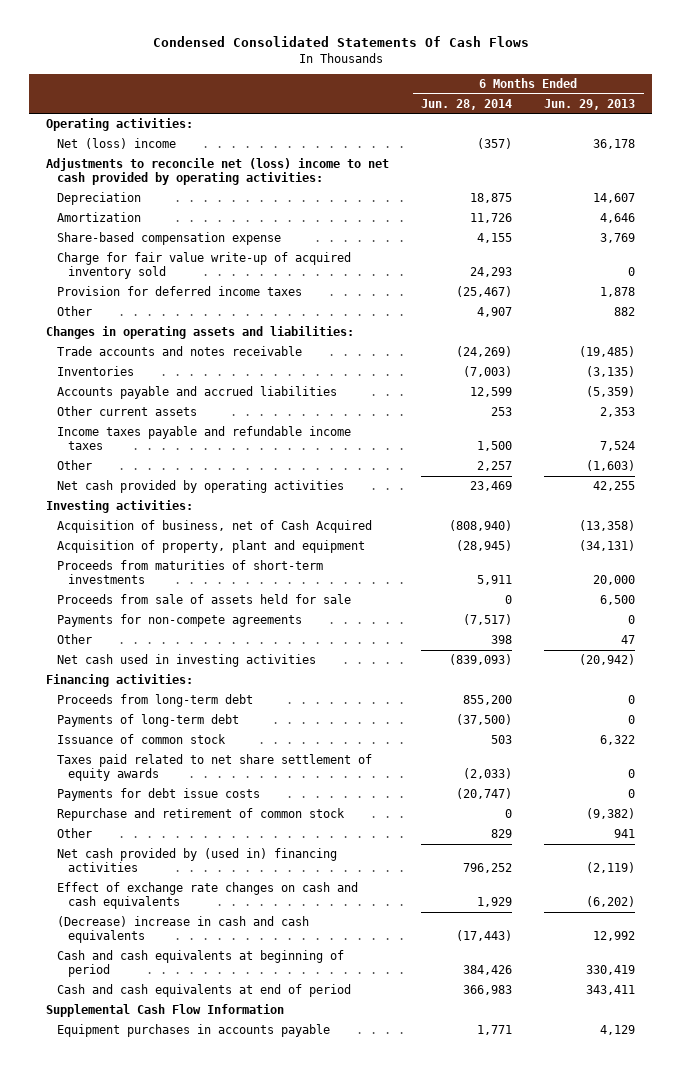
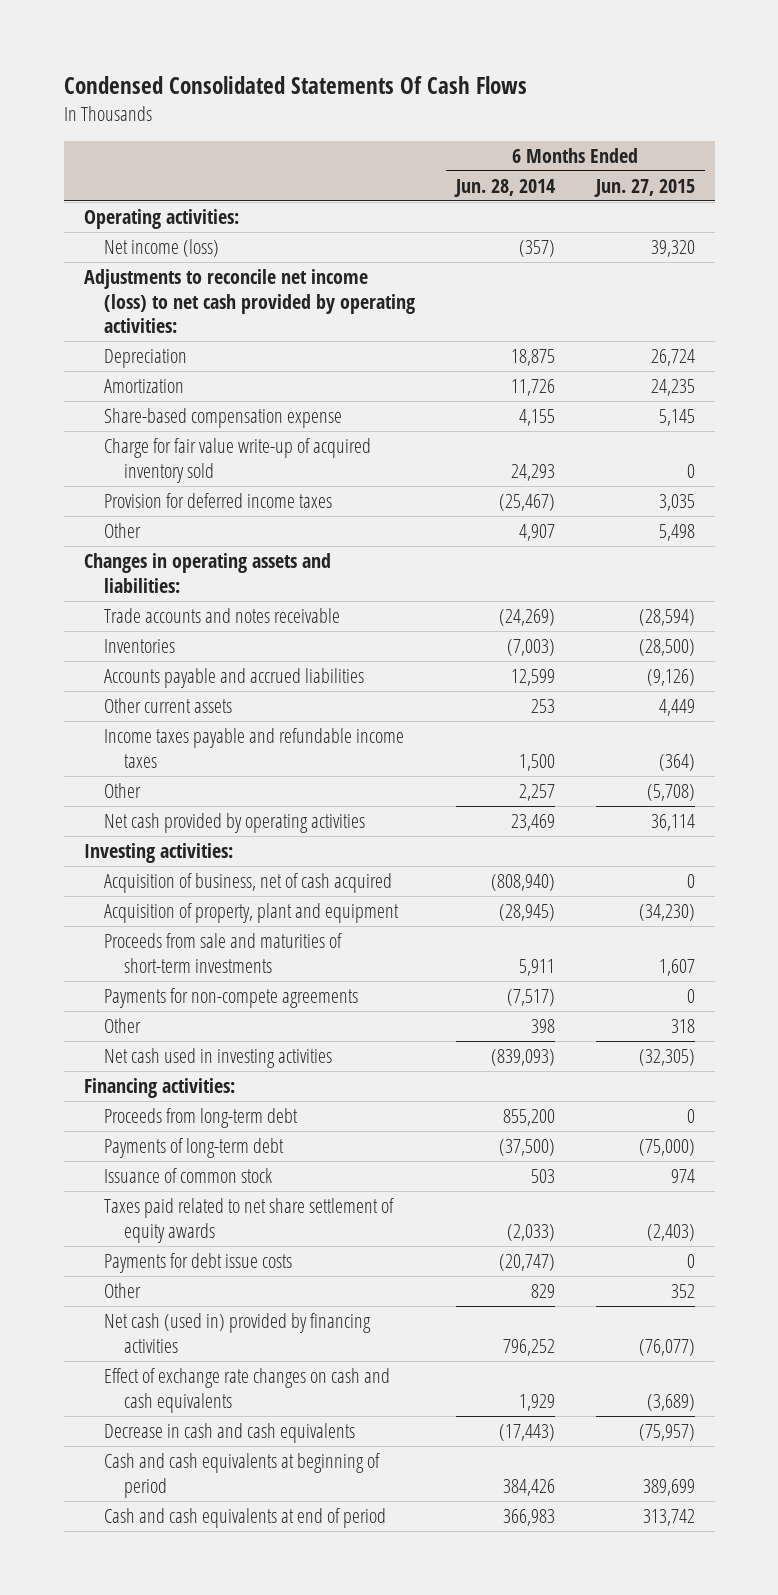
- | 6 Months Ended Jun. 28, 2014 | 6 Months Ended Jun. 29, 2013
+ | 6 Months Ended Jun. 28, 2014 | 6 Months Ended Jun. 27, 2015
- Net (loss) income | (357) | 36,178
- Adjustments to reconcile net (loss) income to net cash provided by operating activities:
+ Net income (loss) | (357) | 39,320
+ Adjustments to reconcile net income (loss) to net cash provided by operating activities:
- Acquisition of business, net of Cash Acquired | (808,940) | (13,358)
+ Acquisition of business, net of cash acquired | (808,940) | 0
- Proceeds from maturities of short-term investments | 5,911 | 20,000
- Proceeds from sale of assets held for sale | 0 | 6,500
+ Proceeds from sale and maturities of short-term investments | 5,911 | 1,607
- Repurchase and retirement of common stock | 0 | (9,382)
- Net cash provided by (used in) financing activities | 796,252 | (2,119)
+ Net cash (used in) provided by financing activities | 796,252 | (76,077)
- (Decrease) increase in cash and cash equivalents | (17,443) | 12,992
+ Decrease in cash and cash equivalents | (17,443) | (75,957)
- Supplemental Cash Flow Information
- Equipment purchases in accounts payable | 1,771 | 4,129

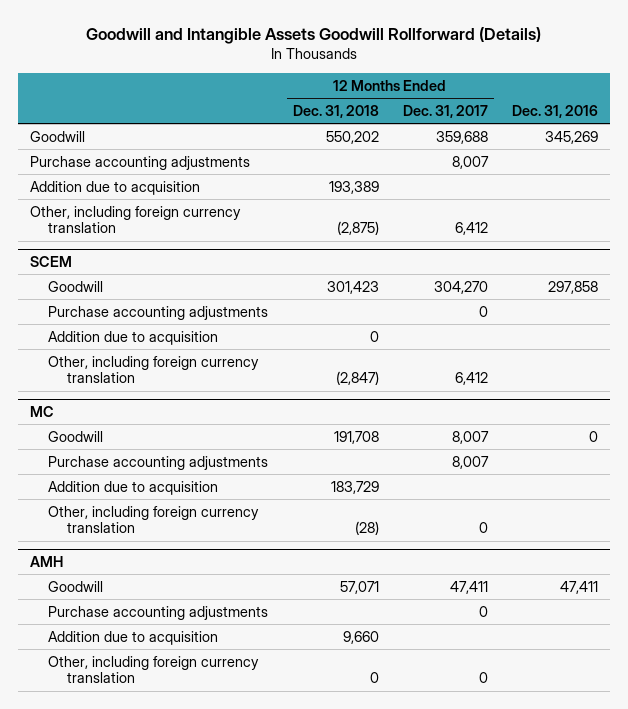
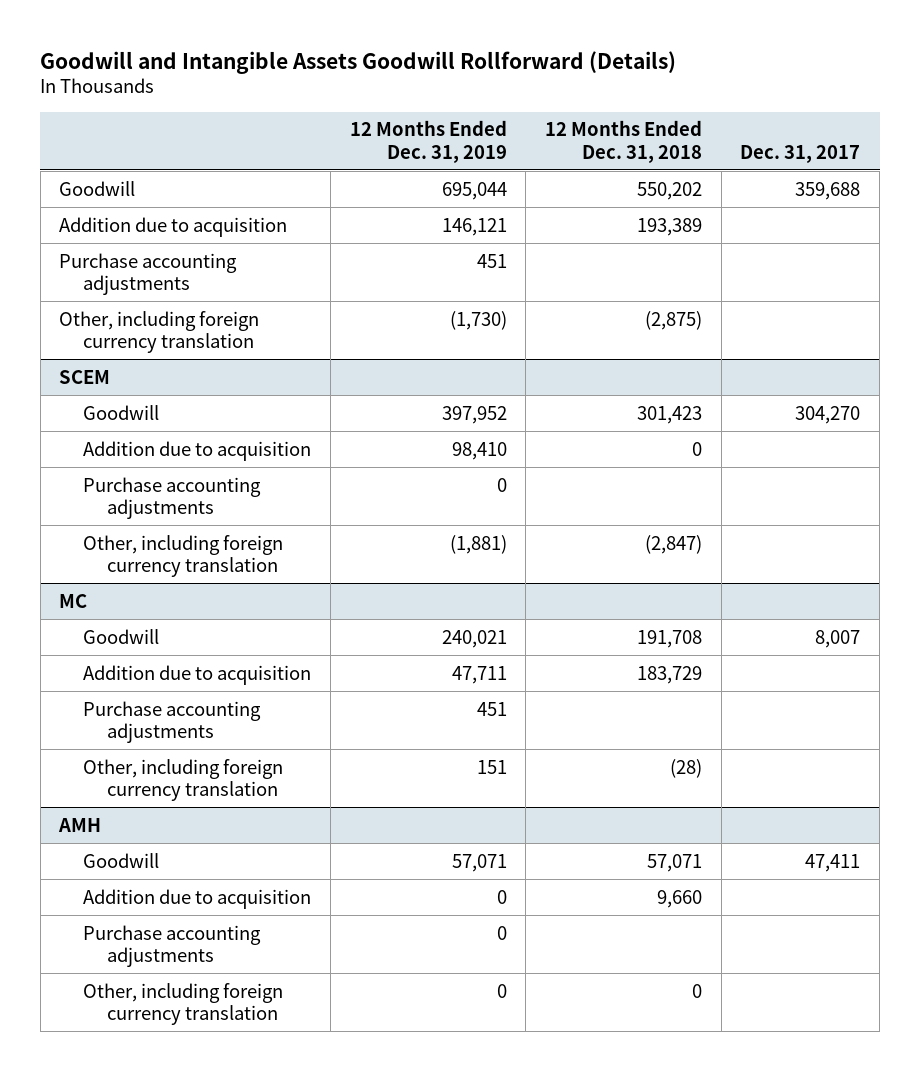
- | 12 Months Ended Dec. 31, 2018 | 12 Months Ended Dec. 31, 2017 | Dec. 31, 2016
+ | 12 Months Ended Dec. 31, 2019 | 12 Months Ended Dec. 31, 2018 | Dec. 31, 2017
moved down: Purchase accounting adjustments | 451 | |
@ SCEM
moved down: Purchase accounting adjustments | 0 | |
@ MC
moved down: Purchase accounting adjustments | 451 | |
@ AMH
moved down: Purchase accounting adjustments | 0 | |

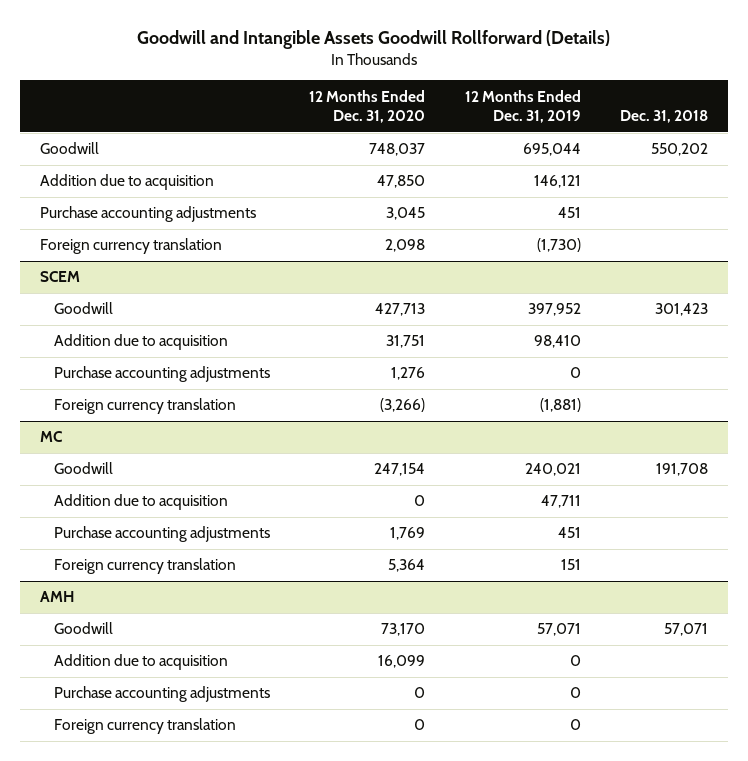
- | 12 Months Ended Dec. 31, 2019 | 12 Months Ended Dec. 31, 2018 | Dec. 31, 2017
+ | 12 Months Ended Dec. 31, 2020 | 12 Months Ended Dec. 31, 2019 | Dec. 31, 2018
- Other, including foreign currency translation | (1,730) | (2,875) |
+ Foreign currency translation | 2,098 | (1,730) |
@ SCEM
- Other, including foreign currency translation | (1,881) | (2,847) |
+ Foreign currency translation | (3,266) | (1,881) |
@ MC
- Other, including foreign currency translation | 151 | (28) |
+ Foreign currency translation | 5,364 | 151 |
@ AMH
- Other, including foreign currency translation | 0 | 0 |
+ Foreign currency translation | 0 | 0 |

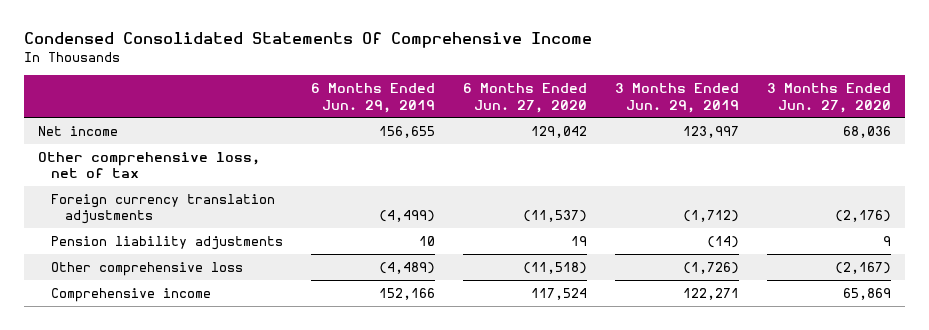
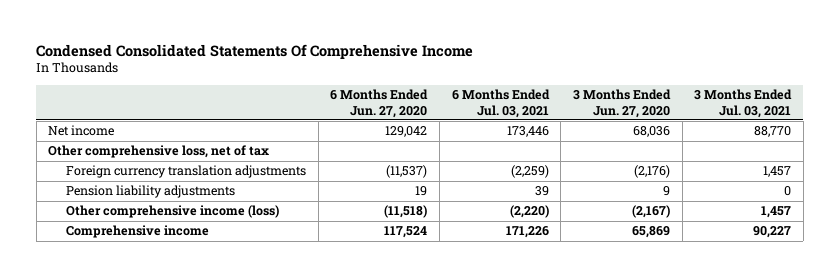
- | 6 Months Ended Jun. 29, 2019 | 6 Months Ended Jun. 27, 2020 | 3 Months Ended Jun. 29, 2019 | 3 Months Ended Jun. 27, 2020
+ | 6 Months Ended Jun. 27, 2020 | 6 Months Ended Jul. 03, 2021 | 3 Months Ended Jun. 27, 2020 | 3 Months Ended Jul. 03, 2021
- Other comprehensive loss | (4,489) | (11,518) | (1,726) | (2,167)
+ Other comprehensive income (loss) | (11,518) | (2,220) | (2,167) | 1,457

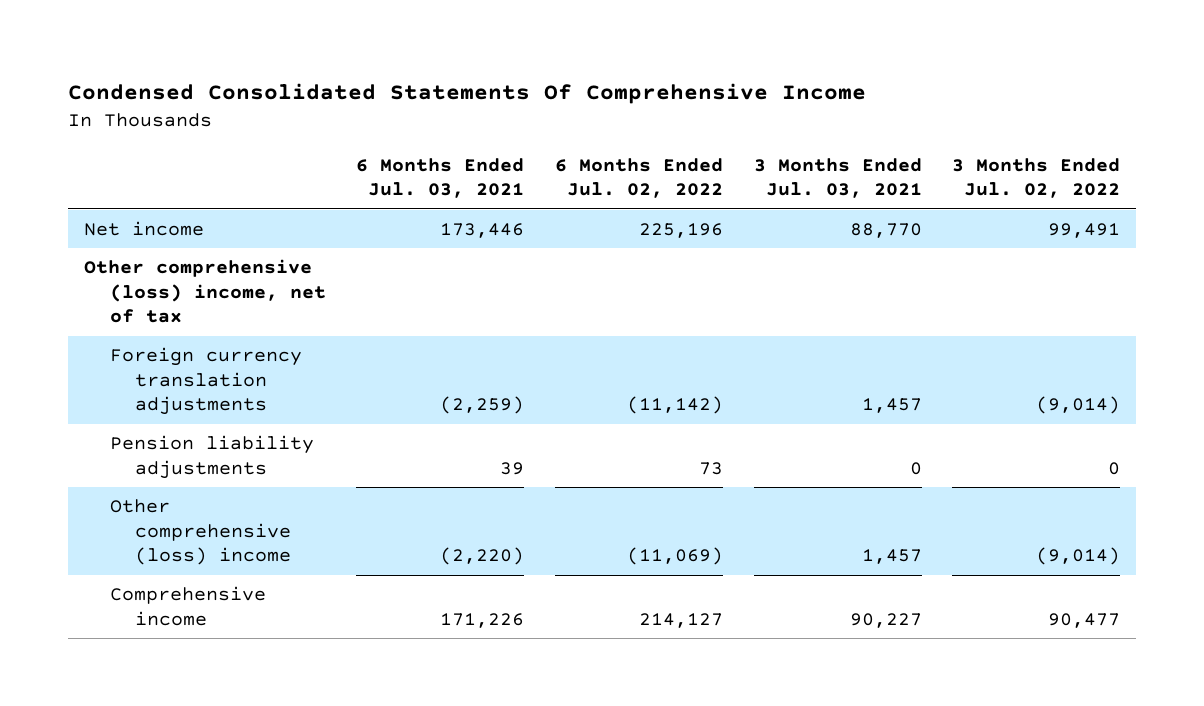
- | 6 Months Ended Jun. 27, 2020 | 6 Months Ended Jul. 03, 2021 | 3 Months Ended Jun. 27, 2020 | 3 Months Ended Jul. 03, 2021
+ | 6 Months Ended Jul. 03, 2021 | 6 Months Ended Jul. 02, 2022 | 3 Months Ended Jul. 03, 2021 | 3 Months Ended Jul. 02, 2022
- Other comprehensive loss, net of tax
+ Other comprehensive (loss) income, net of tax
- Other comprehensive income (loss) | (11,518) | (2,220) | (2,167) | 1,457
+ Other comprehensive (loss) income | (2,220) | (11,069) | 1,457 | (9,014)

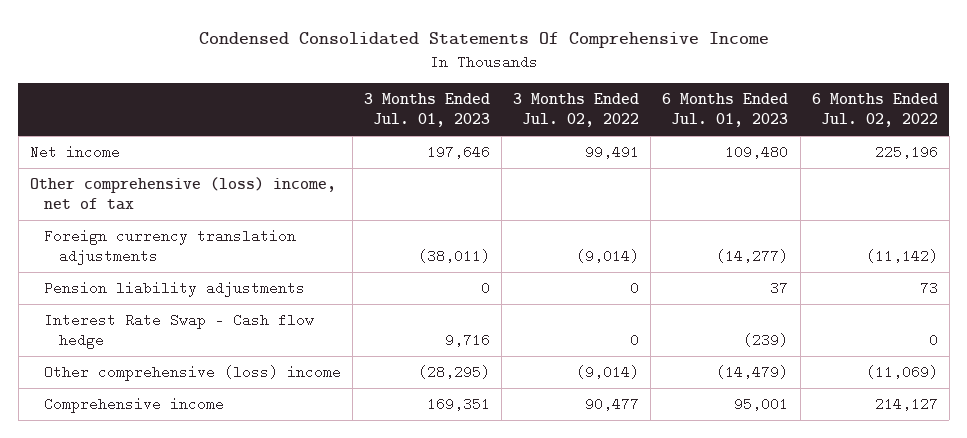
- | 6 Months Ended Jul. 03, 2021 | 6 Months Ended Jul. 02, 2022 | 3 Months Ended Jul. 03, 2021 | 3 Months Ended Jul. 02, 2022
+ | 3 Months Ended Jul. 01, 2023 | 3 Months Ended Jul. 02, 2022 | 6 Months Ended Jul. 01, 2023 | 6 Months Ended Jul. 02, 2022
+ Interest Rate Swap - Cash flow hedge | 9,716 | 0 | (239) | 0

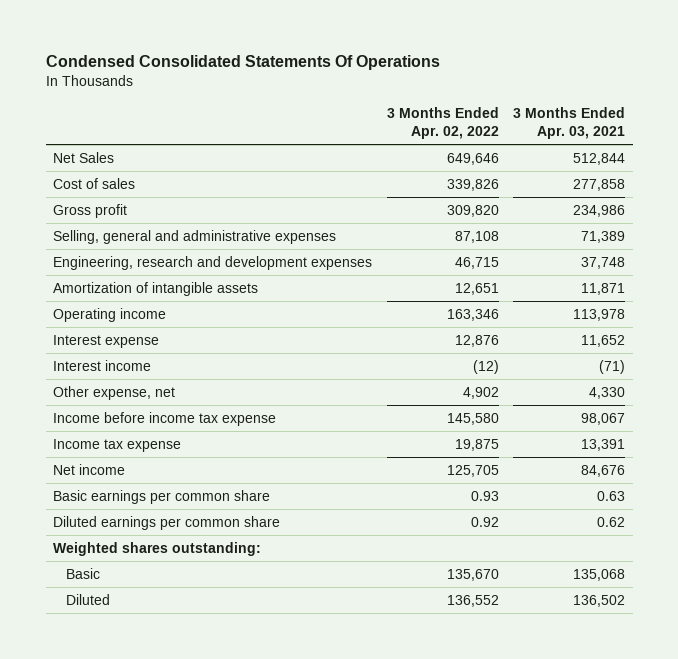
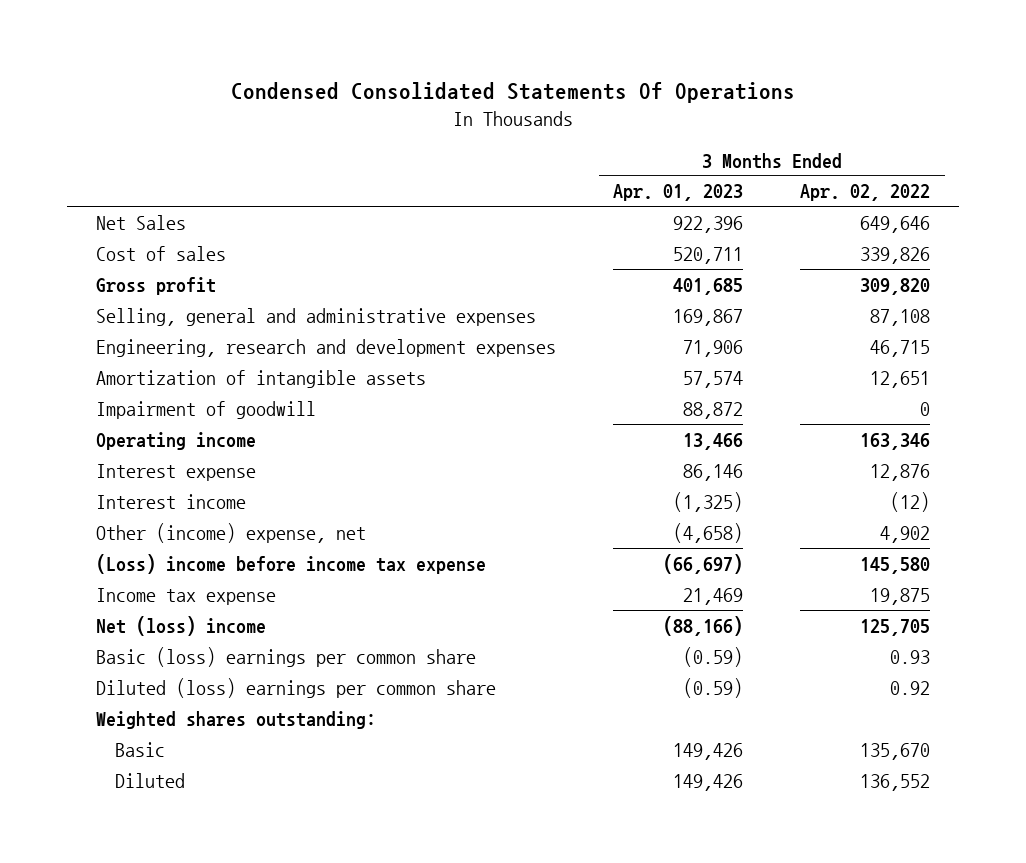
- | 3 Months Ended Apr. 02, 2022 | 3 Months Ended Apr. 03, 2021
+ | 3 Months Ended Apr. 01, 2023 | 3 Months Ended Apr. 02, 2022
+ Impairment of goodwill | 88,872 | 0
- Other expense, net | 4,902 | 4,330
- Income before income tax expense | 145,580 | 98,067
+ Other (income) expense, net | (4,658) | 4,902
+ (Loss) income before income tax expense | (66,697) | 145,580
- Net income | 125,705 | 84,676
- Basic earnings per common share | 0.93 | 0.63
- Diluted earnings per common share | 0.92 | 0.62
+ Net (loss) income | (88,166) | 125,705
+ Basic (loss) earnings per common share | (0.59) | 0.93
+ Diluted (loss) earnings per common share | (0.59) | 0.92

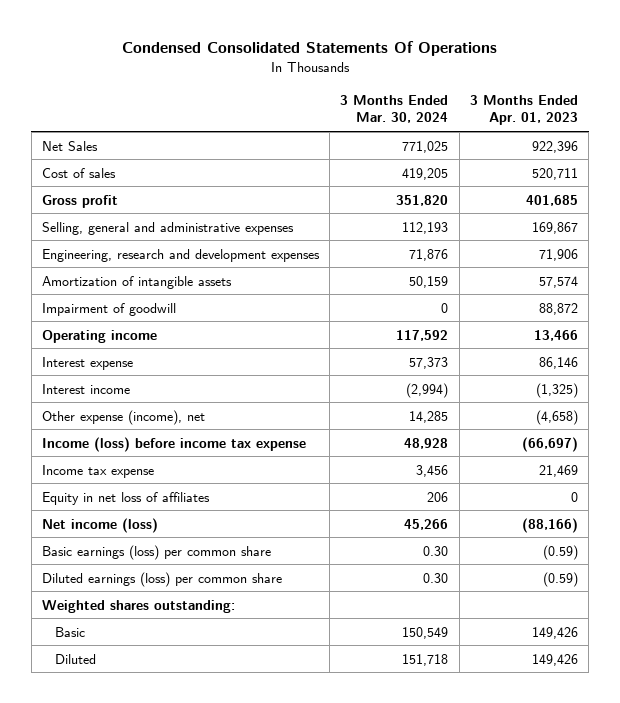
- | 3 Months Ended Apr. 01, 2023 | 3 Months Ended Apr. 02, 2022
+ | 3 Months Ended Mar. 30, 2024 | 3 Months Ended Apr. 01, 2023
- Other (income) expense, net | (4,658) | 4,902
- (Loss) income before income tax expense | (66,697) | 145,580
+ Other expense (income), net | 14,285 | (4,658)
+ Income (loss) before income tax expense | 48,928 | (66,697)
- Net (loss) income | (88,166) | 125,705
- Basic (loss) earnings per common share | (0.59) | 0.93
- Diluted (loss) earnings per common share | (0.59) | 0.92
+ Equity in net loss of affiliates | 206 | 0
+ Net income (loss) | 45,266 | (88,166)
+ Basic earnings (loss) per common share | 0.30 | (0.59)
+ Diluted earnings (loss) per common share | 0.30 | (0.59)

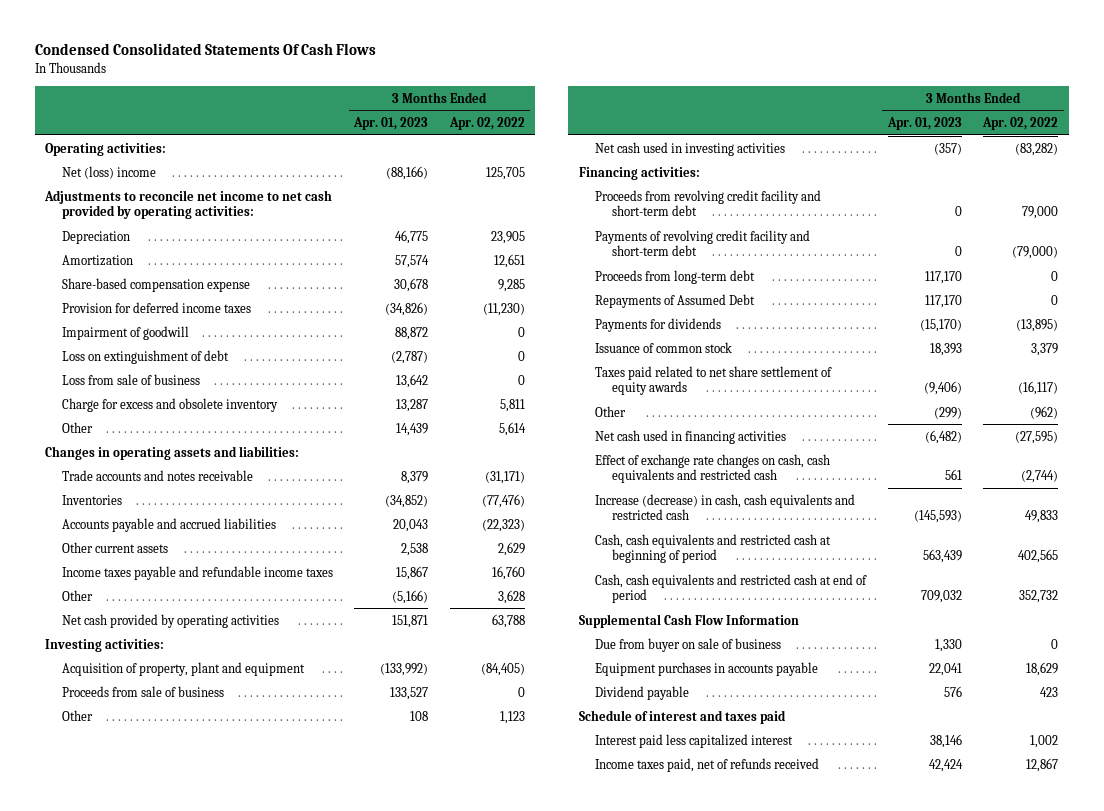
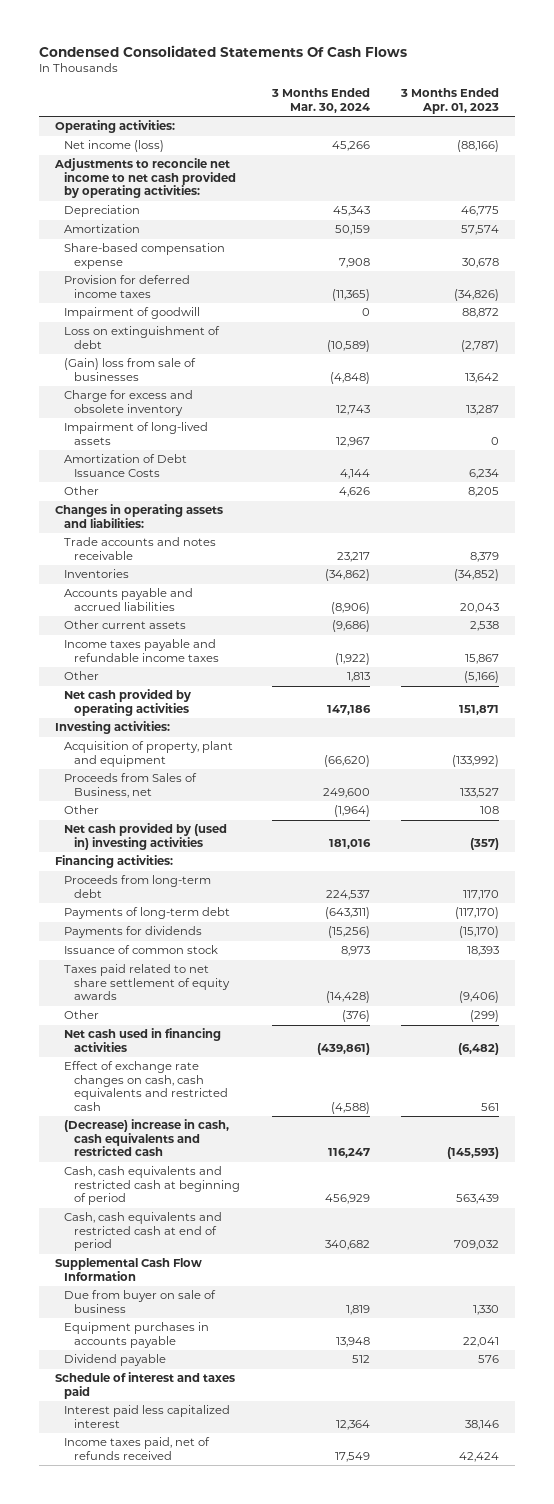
- | 3 Months Ended Apr. 01, 2023 | 3 Months Ended Apr. 02, 2022
+ | 3 Months Ended Mar. 30, 2024 | 3 Months Ended Apr. 01, 2023
- Net (loss) income | (88,166) | 125,705
+ Net income (loss) | 45,266 | (88,166)
- Loss from sale of business | 13,642 | 0
+ (Gain) loss from sale of businesses | (4,848) | 13,642
- Other | 14,439 | 5,614
+ Impairment of long-lived assets | 12,967 | 0
+ Amortization of Debt Issuance Costs | 4,144 | 6,234
+ Other | 4,626 | 8,205
- Proceeds from sale of business | 133,527 | 0
+ Proceeds from Sales of Business, net | 249,600 | 133,527
- Net cash used in investing activities | (357) | (83,282)
+ Net cash provided by (used in) investing activities | 181,016 | (357)
- Proceeds from revolving credit facility and short-term debt | 0 | 79,000
- Payments of revolving credit facility and short-term debt | 0 | (79,000)
- Repayments of Assumed Debt | 117,170 | 0
+ Payments of long-term debt | (643,311) | (117,170)
- Increase (decrease) in cash, cash equivalents and restricted cash | (145,593) | 49,833
+ (Decrease) increase in cash, cash equivalents and restricted cash | 116,247 | (145,593)

